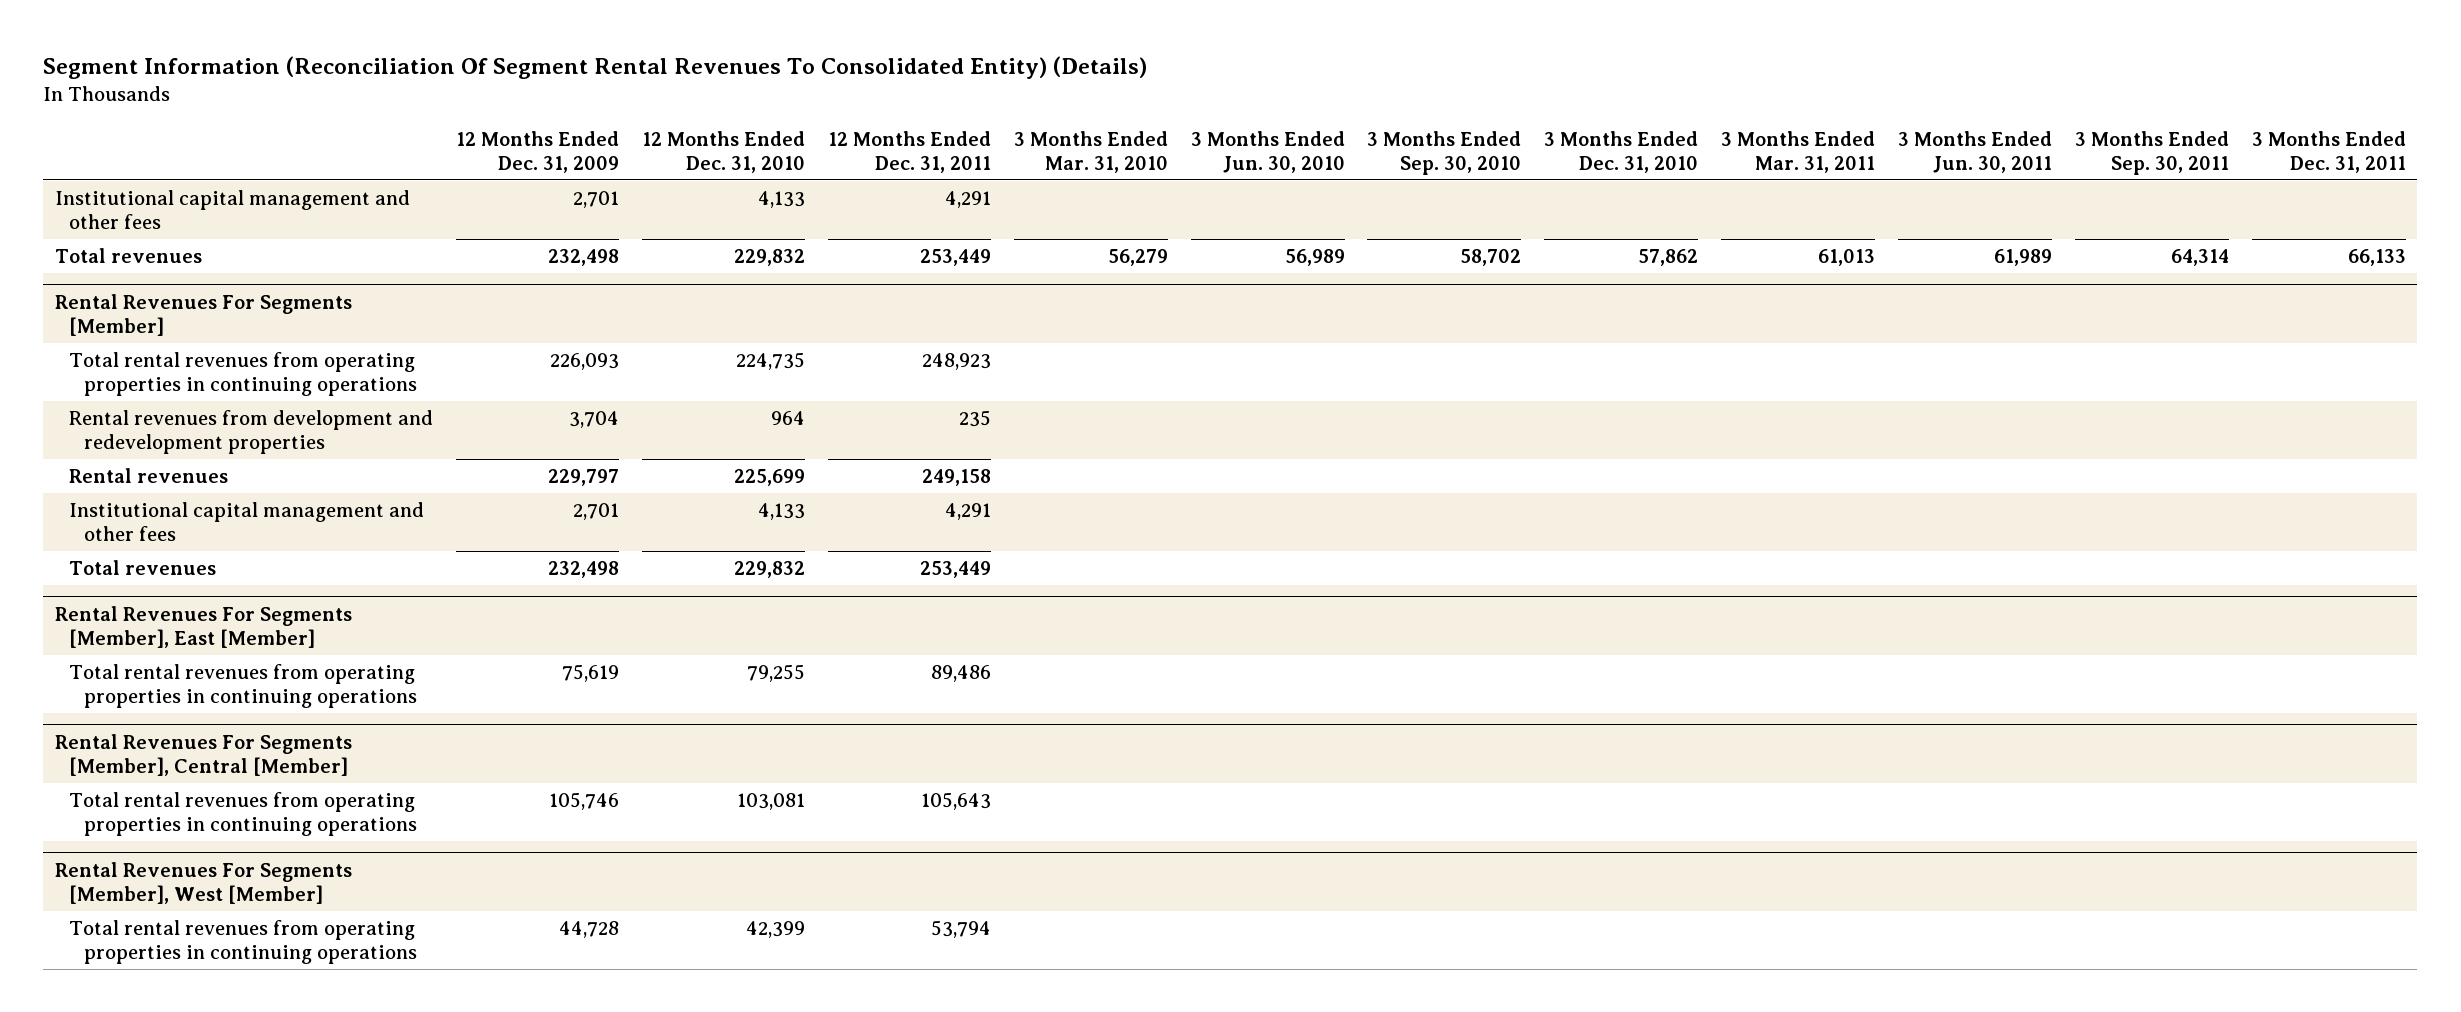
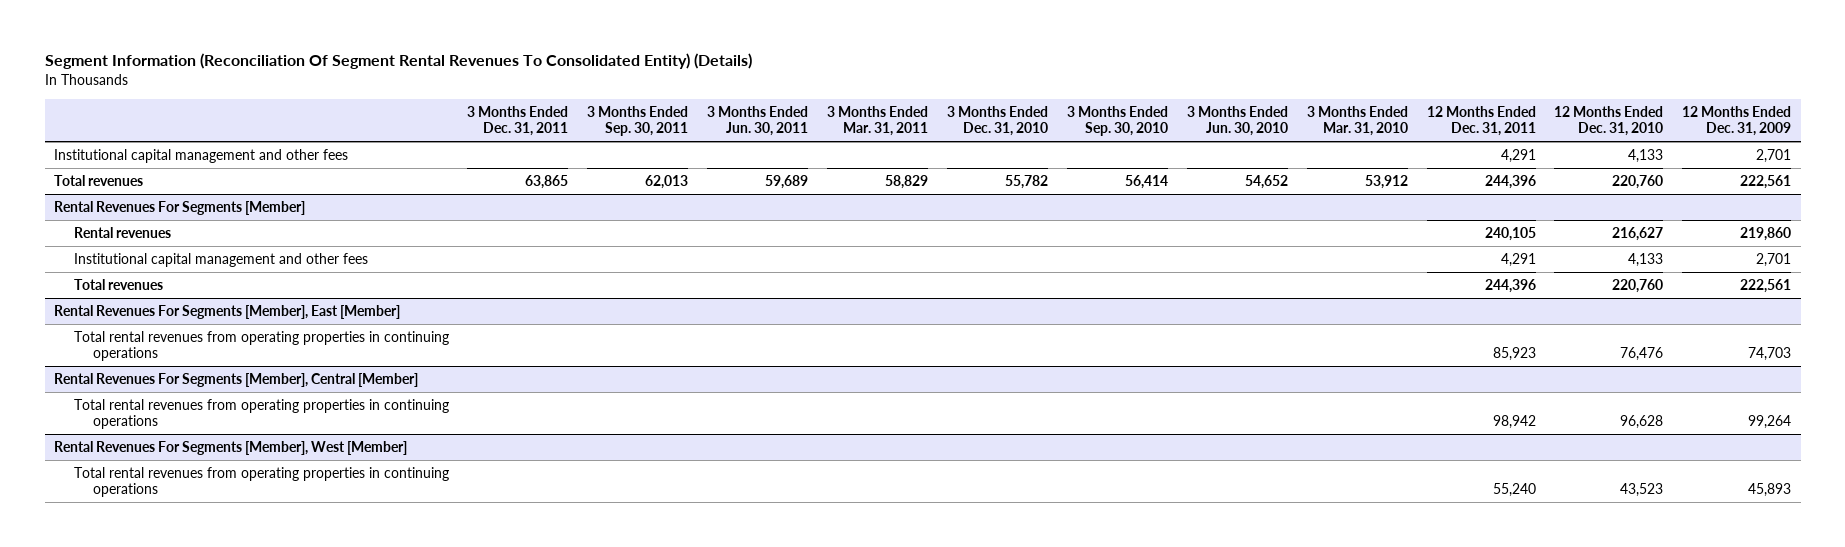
- | 12 Months Ended Dec. 31, 2009 | 12 Months Ended Dec. 31, 2010 | 12 Months Ended Dec. 31, 2011 | 3 Months Ended Mar. 31, 2010 | 3 Months Ended Jun. 30, 2010 | 3 Months Ended Sep. 30, 2010 | 3 Months Ended Dec. 31, 2010 | 3 Months Ended Mar. 31, 2011 | 3 Months Ended Jun. 30, 2011 | 3 Months Ended Sep. 30, 2011 | 3 Months Ended Dec. 31, 2011
+ | 3 Months Ended Dec. 31, 2011 | 3 Months Ended Sep. 30, 2011 | 3 Months Ended Jun. 30, 2011 | 3 Months Ended Mar. 31, 2011 | 3 Months Ended Dec. 31, 2010 | 3 Months Ended Sep. 30, 2010 | 3 Months Ended Jun. 30, 2010 | 3 Months Ended Mar. 31, 2010 | 12 Months Ended Dec. 31, 2011 | 12 Months Ended Dec. 31, 2010 | 12 Months Ended Dec. 31, 2009
- Total revenues | 232,498 | 229,832 | 253,449 | 56,279 | 56,989 | 58,702 | 57,862 | 61,013 | 61,989 | 64,314 | 66,133
+ Total revenues | 63,865 | 62,013 | 59,689 | 58,829 | 55,782 | 56,414 | 54,652 | 53,912 | 244,396 | 220,760 | 222,561
@ Rental Revenues For Segments [Member]
- Total rental revenues from operating properties in continuing operations | 226,093 | 224,735 | 248,923 | | | | | | | |
- Rental revenues from development and redevelopment properties | 3,704 | 964 | 235 | | | | | | | |
- Rental revenues | 229,797 | 225,699 | 249,158 | | | | | | | |
+ Rental revenues | | | | | | | | | 240,105 | 216,627 | 219,860
- Total revenues | 232,498 | 229,832 | 253,449 | | | | | | | |
+ Total revenues | | | | | | | | | 244,396 | 220,760 | 222,561
@ Rental Revenues For Segments [Member], East [Member]
- Total rental revenues from operating properties in continuing operations | 75,619 | 79,255 | 89,486 | | | | | | | |
+ Total rental revenues from operating properties in continuing operations | | | | | | | | | 85,923 | 76,476 | 74,703
@ Rental Revenues For Segments [Member], Central [Member]
- Total rental revenues from operating properties in continuing operations | 105,746 | 103,081 | 105,643 | | | | | | | |
+ Total rental revenues from operating properties in continuing operations | | | | | | | | | 98,942 | 96,628 | 99,264
@ Rental Revenues For Segments [Member], West [Member]
- Total rental revenues from operating properties in continuing operations | 44,728 | 42,399 | 53,794 | | | | | | | |
+ Total rental revenues from operating properties in continuing operations | | | | | | | | | 55,240 | 43,523 | 45,893

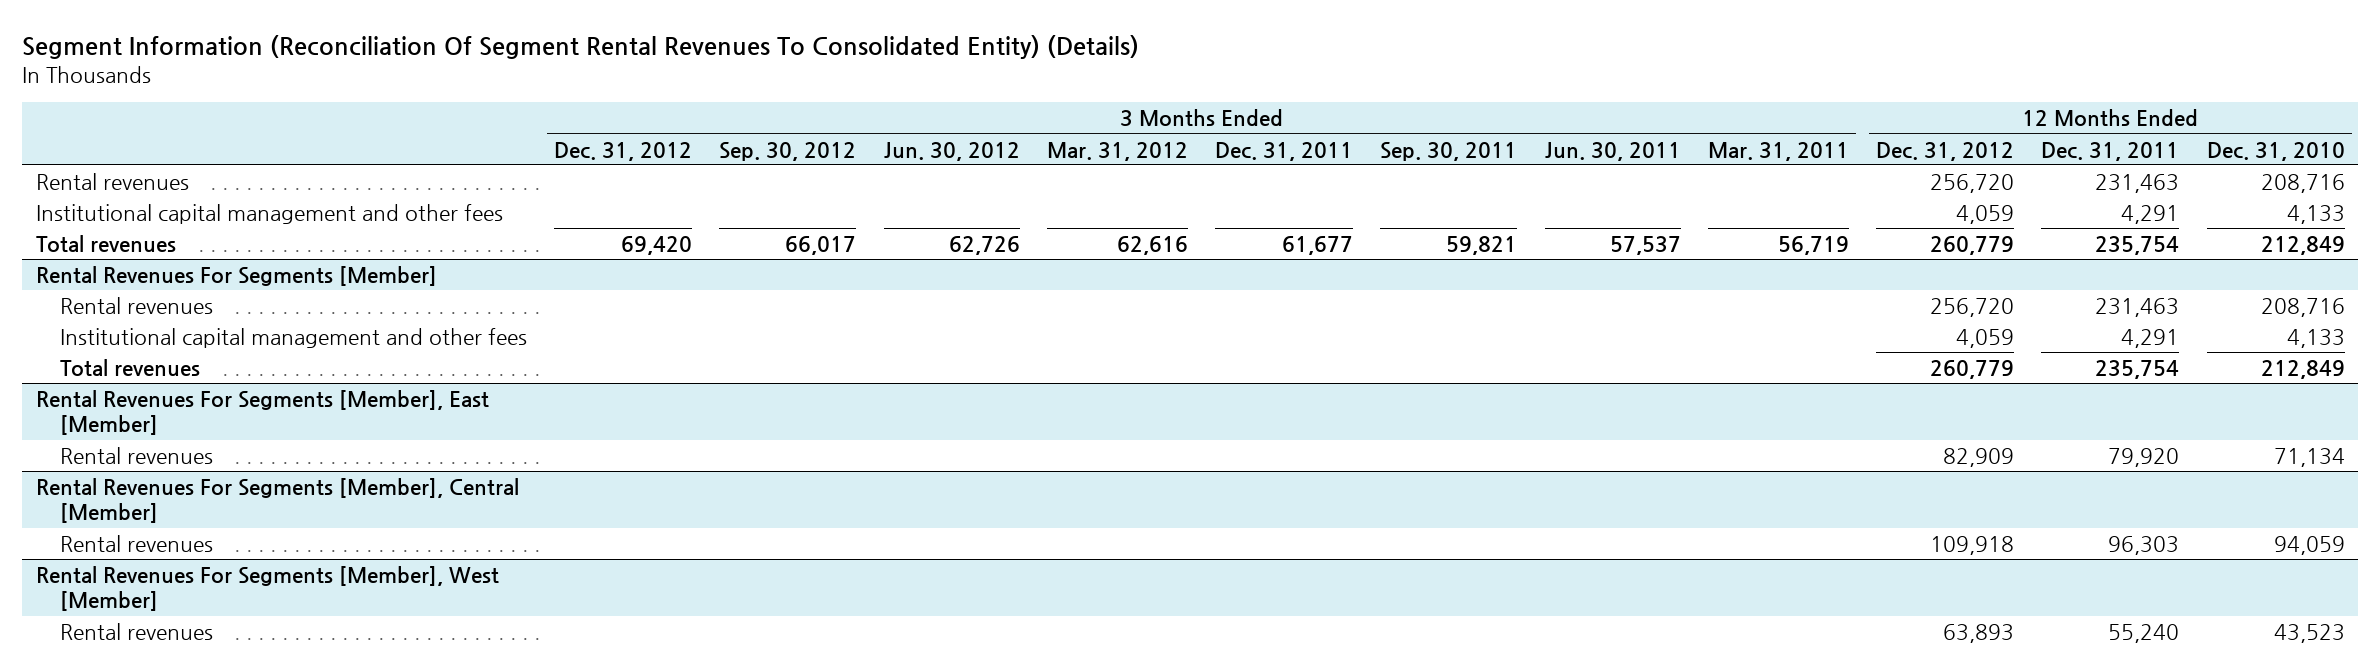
- | 3 Months Ended Dec. 31, 2011 | 3 Months Ended Sep. 30, 2011 | 3 Months Ended Jun. 30, 2011 | 3 Months Ended Mar. 31, 2011 | 3 Months Ended Dec. 31, 2010 | 3 Months Ended Sep. 30, 2010 | 3 Months Ended Jun. 30, 2010 | 3 Months Ended Mar. 31, 2010 | 12 Months Ended Dec. 31, 2011 | 12 Months Ended Dec. 31, 2010 | 12 Months Ended Dec. 31, 2009
+ | 3 Months Ended Dec. 31, 2012 | 3 Months Ended Sep. 30, 2012 | 3 Months Ended Jun. 30, 2012 | 3 Months Ended Mar. 31, 2012 | 3 Months Ended Dec. 31, 2011 | 3 Months Ended Sep. 30, 2011 | 3 Months Ended Jun. 30, 2011 | 3 Months Ended Mar. 31, 2011 | 12 Months Ended Dec. 31, 2012 | 12 Months Ended Dec. 31, 2011 | 12 Months Ended Dec. 31, 2010
+ Rental revenues | | | | | | | | | 256,720 | 231,463 | 208,716
- Total revenues | 63,865 | 62,013 | 59,689 | 58,829 | 55,782 | 56,414 | 54,652 | 53,912 | 244,396 | 220,760 | 222,561
+ Total revenues | 69,420 | 66,017 | 62,726 | 62,616 | 61,677 | 59,821 | 57,537 | 56,719 | 260,779 | 235,754 | 212,849
@ Rental Revenues For Segments [Member]
- Rental revenues | | | | | | | | | 240,105 | 216,627 | 219,860
+ Rental revenues | | | | | | | | | 256,720 | 231,463 | 208,716
- Total revenues | | | | | | | | | 244,396 | 220,760 | 222,561
+ Total revenues | | | | | | | | | 260,779 | 235,754 | 212,849
@ Rental Revenues For Segments [Member], East [Member]
- Total rental revenues from operating properties in continuing operations | | | | | | | | | 85,923 | 76,476 | 74,703
+ Rental revenues | | | | | | | | | 82,909 | 79,920 | 71,134
@ Rental Revenues For Segments [Member], Central [Member]
- Total rental revenues from operating properties in continuing operations | | | | | | | | | 98,942 | 96,628 | 99,264
+ Rental revenues | | | | | | | | | 109,918 | 96,303 | 94,059
@ Rental Revenues For Segments [Member], West [Member]
- Total rental revenues from operating properties in continuing operations | | | | | | | | | 55,240 | 43,523 | 45,893
+ Rental revenues | | | | | | | | | 63,893 | 55,240 | 43,523

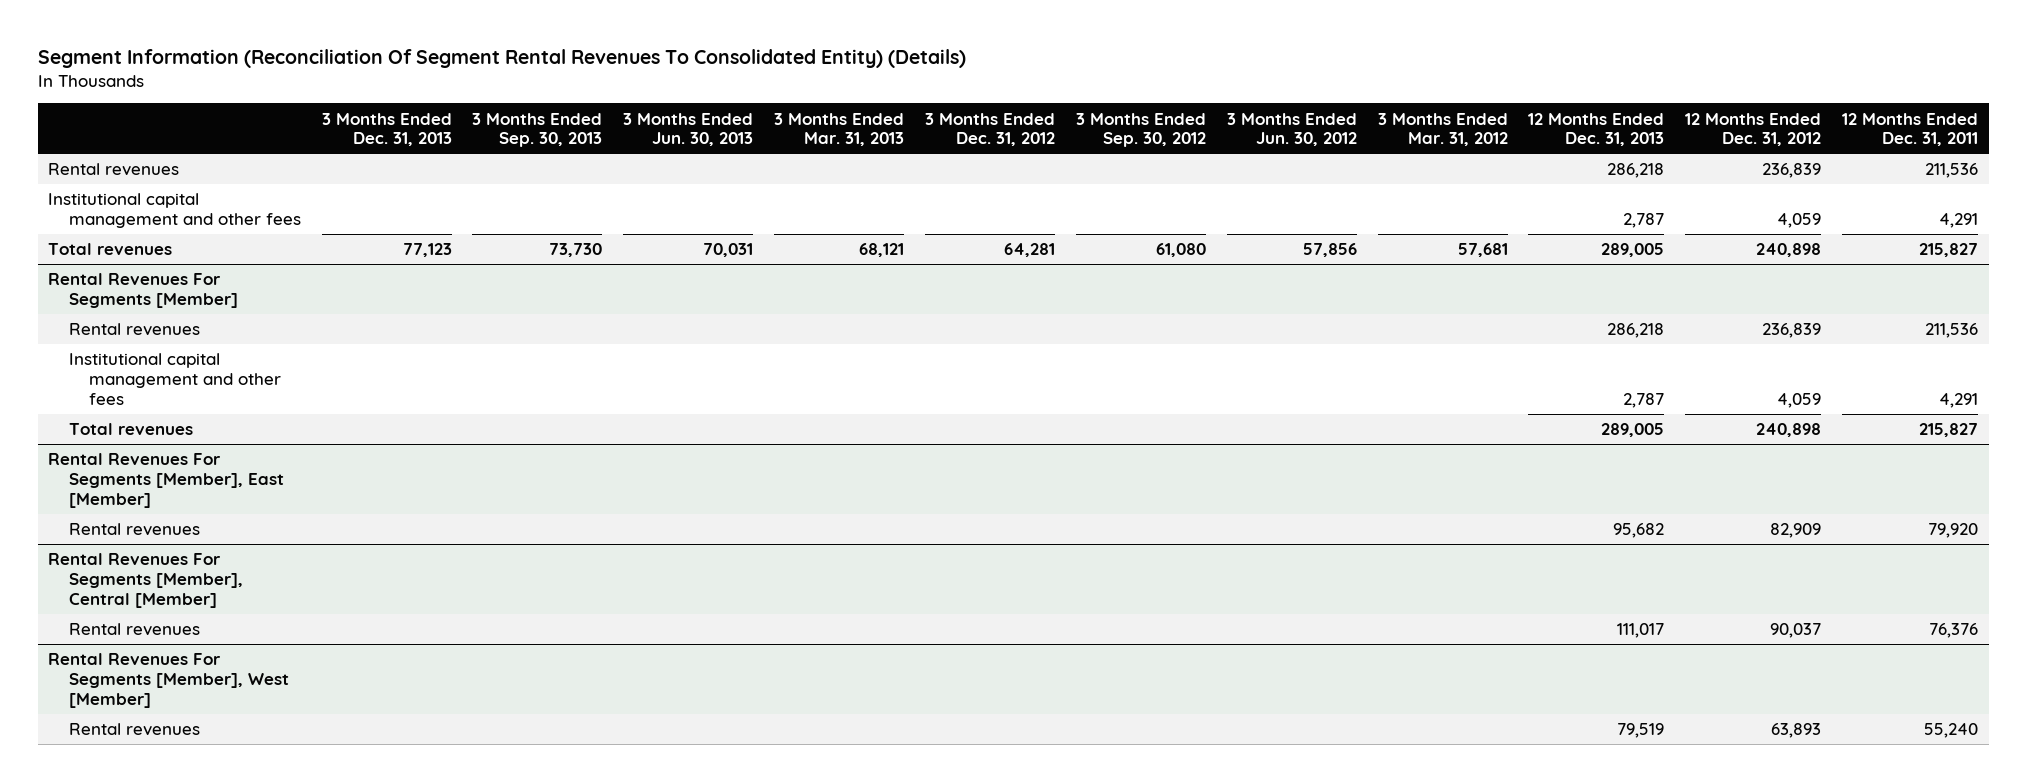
- | 3 Months Ended Dec. 31, 2012 | 3 Months Ended Sep. 30, 2012 | 3 Months Ended Jun. 30, 2012 | 3 Months Ended Mar. 31, 2012 | 3 Months Ended Dec. 31, 2011 | 3 Months Ended Sep. 30, 2011 | 3 Months Ended Jun. 30, 2011 | 3 Months Ended Mar. 31, 2011 | 12 Months Ended Dec. 31, 2012 | 12 Months Ended Dec. 31, 2011 | 12 Months Ended Dec. 31, 2010
+ | 3 Months Ended Dec. 31, 2013 | 3 Months Ended Sep. 30, 2013 | 3 Months Ended Jun. 30, 2013 | 3 Months Ended Mar. 31, 2013 | 3 Months Ended Dec. 31, 2012 | 3 Months Ended Sep. 30, 2012 | 3 Months Ended Jun. 30, 2012 | 3 Months Ended Mar. 31, 2012 | 12 Months Ended Dec. 31, 2013 | 12 Months Ended Dec. 31, 2012 | 12 Months Ended Dec. 31, 2011
- Rental revenues | | | | | | | | | 256,720 | 231,463 | 208,716
+ Rental revenues | | | | | | | | | 286,218 | 236,839 | 211,536
- Total revenues | 69,420 | 66,017 | 62,726 | 62,616 | 61,677 | 59,821 | 57,537 | 56,719 | 260,779 | 235,754 | 212,849
+ Total revenues | 77,123 | 73,730 | 70,031 | 68,121 | 64,281 | 61,080 | 57,856 | 57,681 | 289,005 | 240,898 | 215,827
@ Rental Revenues For Segments [Member]
- Rental revenues | | | | | | | | | 256,720 | 231,463 | 208,716
+ Rental revenues | | | | | | | | | 286,218 | 236,839 | 211,536
- Total revenues | | | | | | | | | 260,779 | 235,754 | 212,849
+ Total revenues | | | | | | | | | 289,005 | 240,898 | 215,827
@ Rental Revenues For Segments [Member], Central [Member]
- Rental revenues | | | | | | | | | 109,918 | 96,303 | 94,059
+ Rental revenues | | | | | | | | | 111,017 | 90,037 | 76,376

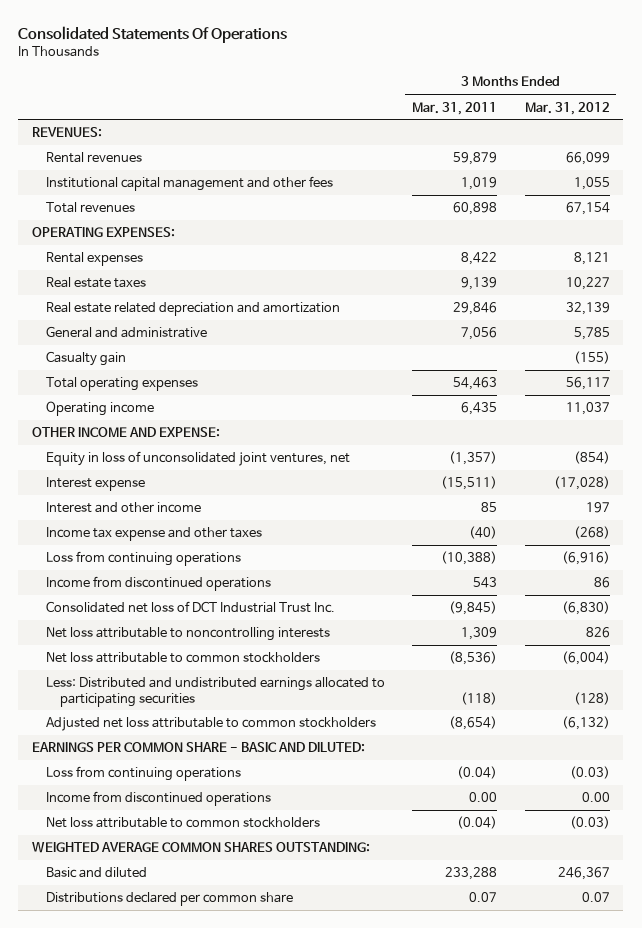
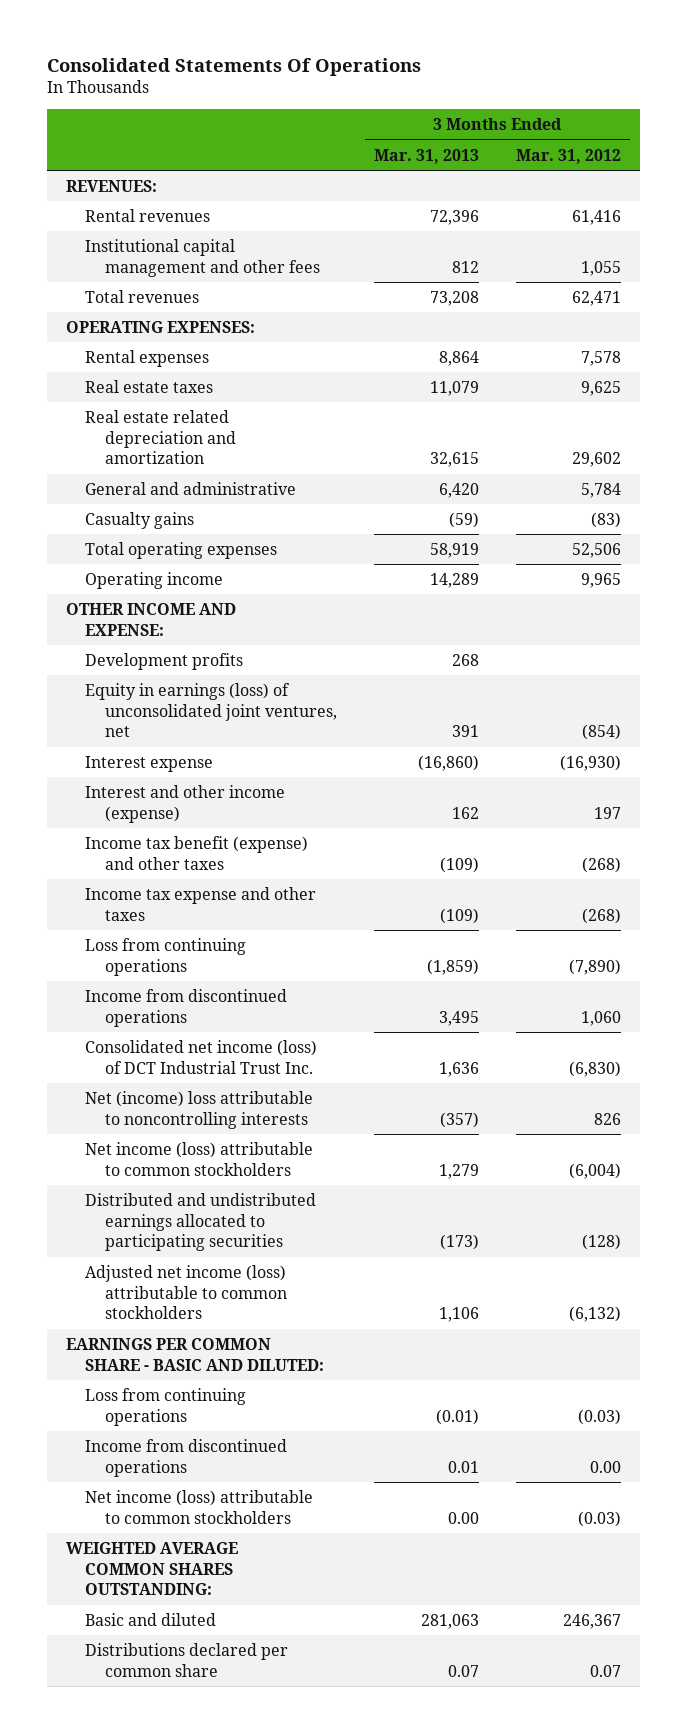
- | 3 Months Ended Mar. 31, 2011 | 3 Months Ended Mar. 31, 2012
+ | 3 Months Ended Mar. 31, 2013 | 3 Months Ended Mar. 31, 2012
- Rental revenues | 59,879 | 66,099
+ Rental revenues | 72,396 | 61,416
- Total revenues | 60,898 | 67,154
+ Total revenues | 73,208 | 62,471
- Rental expenses | 8,422 | 8,121
- Real estate taxes | 9,139 | 10,227
- Real estate related depreciation and amortization | 29,846 | 32,139
- General and administrative | 7,056 | 5,785
- Casualty gain | | (155)
- Total operating expenses | 54,463 | 56,117
- Operating income | 6,435 | 11,037
+ Rental expenses | 8,864 | 7,578
+ Real estate taxes | 11,079 | 9,625
+ Real estate related depreciation and amortization | 32,615 | 29,602
+ General and administrative | 6,420 | 5,784
+ Casualty gains | (59) | (83)
+ Total operating expenses | 58,919 | 52,506
+ Operating income | 14,289 | 9,965
- Equity in loss of unconsolidated joint ventures, net | (1,357) | (854)
- Interest expense | (15,511) | (17,028)
- Interest and other income | 85 | 197
+ Development profits | 268 |
+ Equity in earnings (loss) of unconsolidated joint ventures, net | 391 | (854)
+ Interest expense | (16,860) | (16,930)
+ Interest and other income (expense) | 162 | 197
+ Income tax benefit (expense) and other taxes | (109) | (268)
- Loss from continuing operations | (10,388) | (6,916)
- Income from discontinued operations | 543 | 86
- Consolidated net loss of DCT Industrial Trust Inc. | (9,845) | (6,830)
- Net loss attributable to noncontrolling interests | 1,309 | 826
- Net loss attributable to common stockholders | (8,536) | (6,004)
- Less: Distributed and undistributed earnings allocated to participating securities | (118) | (128)
- Adjusted net loss attributable to common stockholders | (8,654) | (6,132)
+ Loss from continuing operations | (1,859) | (7,890)
+ Income from discontinued operations | 3,495 | 1,060
+ Consolidated net income (loss) of DCT Industrial Trust Inc. | 1,636 | (6,830)
+ Net (income) loss attributable to noncontrolling interests | (357) | 826
+ Net income (loss) attributable to common stockholders | 1,279 | (6,004)
+ Distributed and undistributed earnings allocated to participating securities | (173) | (128)
+ Adjusted net income (loss) attributable to common stockholders | 1,106 | (6,132)
- Net loss attributable to common stockholders | (0.04) | (0.03)
+ Net income (loss) attributable to common stockholders | 0.00 | (0.03)

